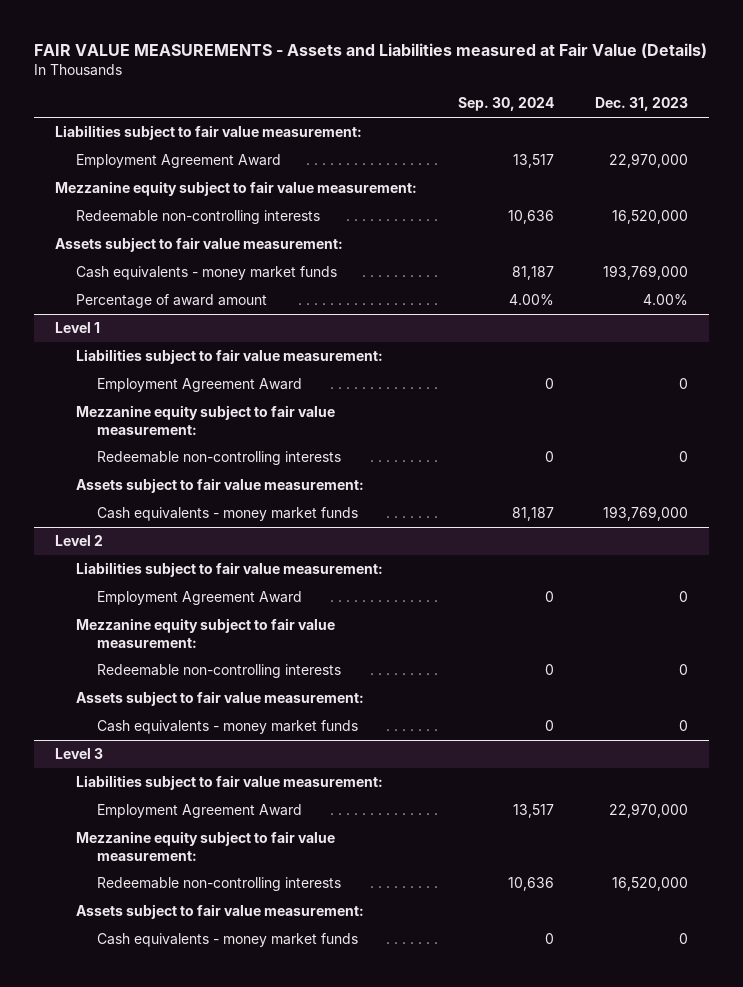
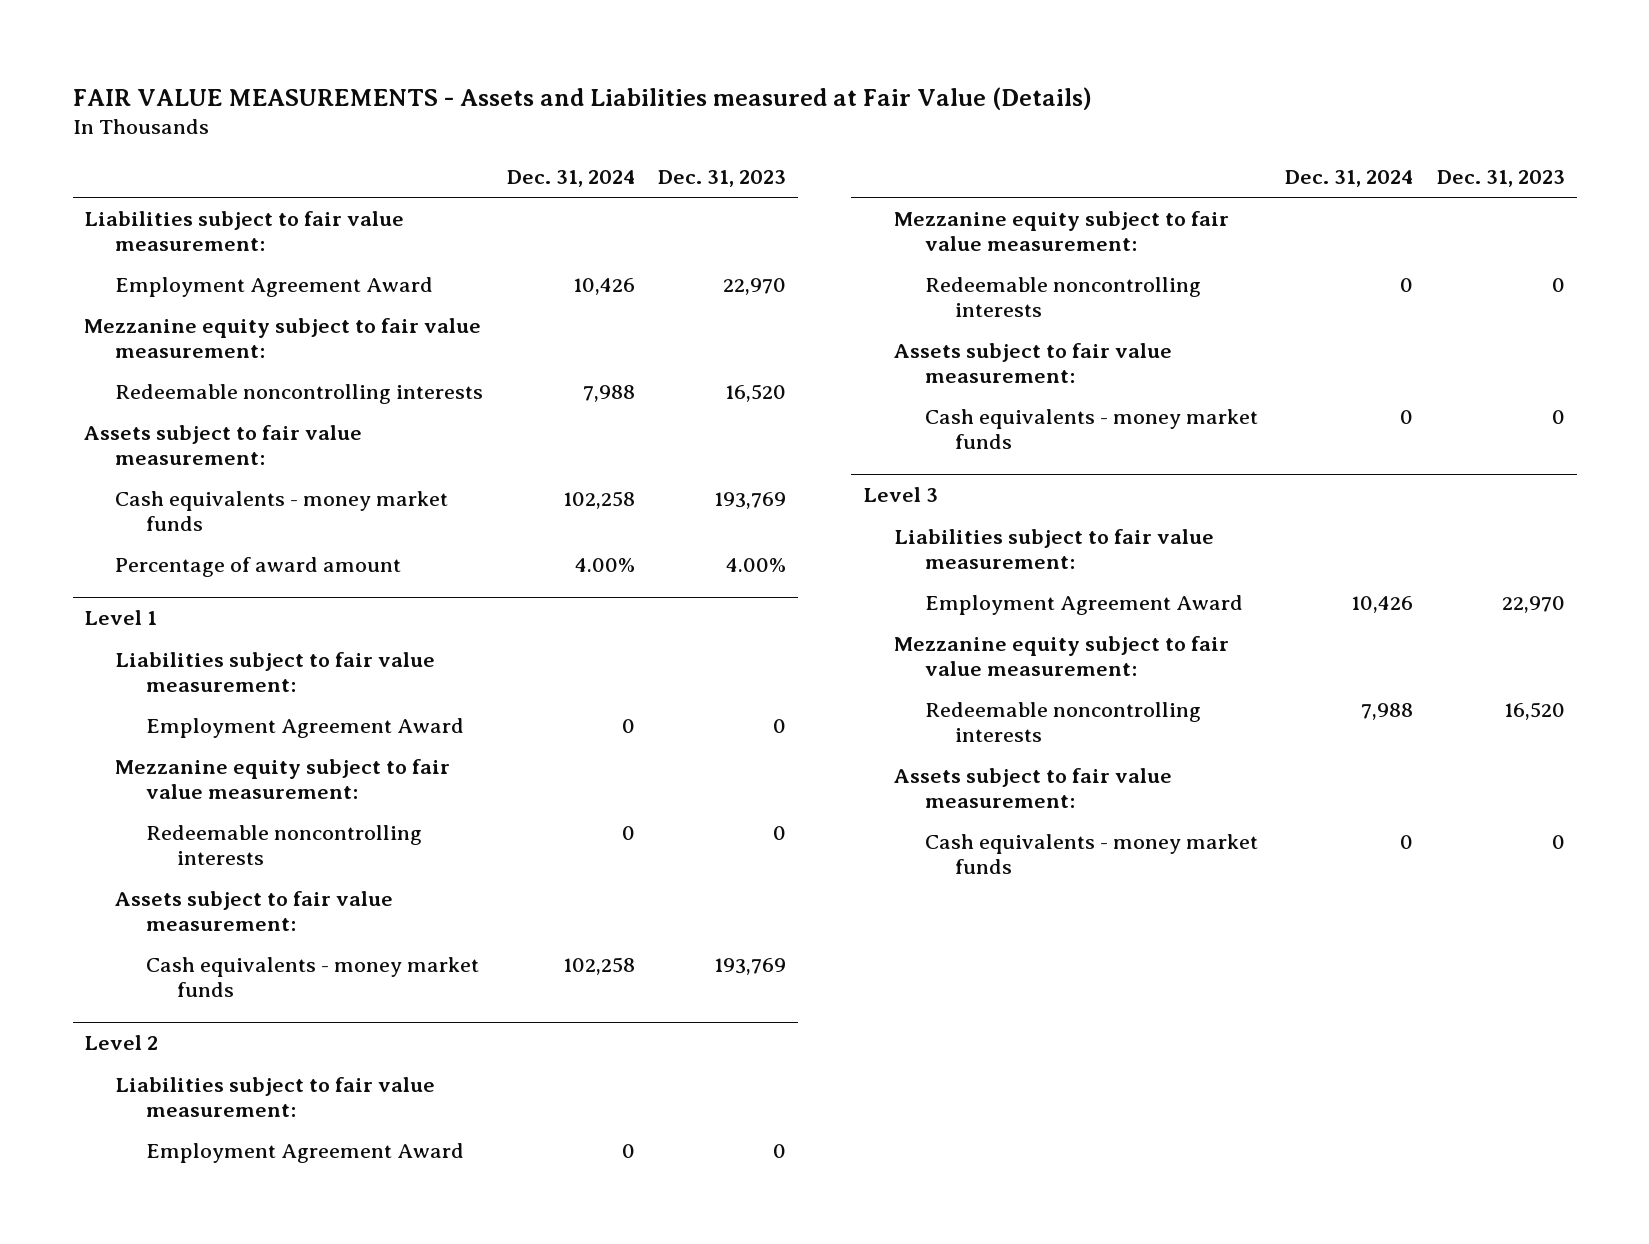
- | Sep. 30, 2024 | Dec. 31, 2023
+ | Dec. 31, 2024 | Dec. 31, 2023
- Employment Agreement Award | 13,517 | 22,970,000
+ Employment Agreement Award | 10,426 | 22,970
- Redeemable non-controlling interests | 10,636 | 16,520,000
+ Redeemable noncontrolling interests | 7,988 | 16,520
- Cash equivalents - money market funds | 81,187 | 193,769,000
+ Cash equivalents - money market funds | 102,258 | 193,769
@ Level 1
- Redeemable non-controlling interests | 0 | 0
+ Redeemable noncontrolling interests | 0 | 0
- Cash equivalents - money market funds | 81,187 | 193,769,000
+ Cash equivalents - money market funds | 102,258 | 193,769
@ Level 2
- Redeemable non-controlling interests | 0 | 0
+ Redeemable noncontrolling interests | 0 | 0
@ Level 3
- Employment Agreement Award | 13,517 | 22,970,000
+ Employment Agreement Award | 10,426 | 22,970
- Redeemable non-controlling interests | 10,636 | 16,520,000
+ Redeemable noncontrolling interests | 7,988 | 16,520

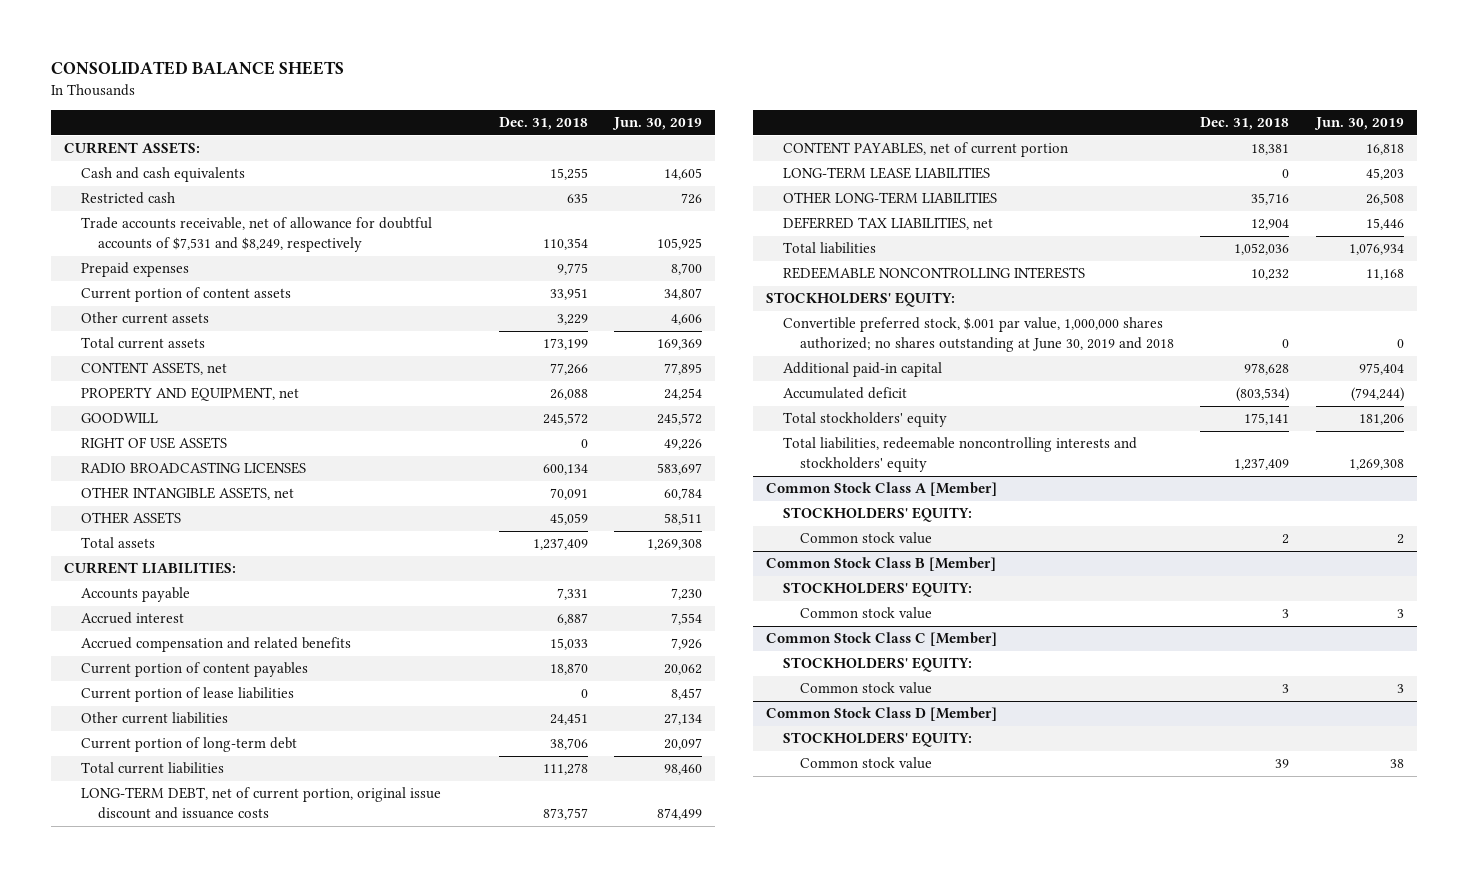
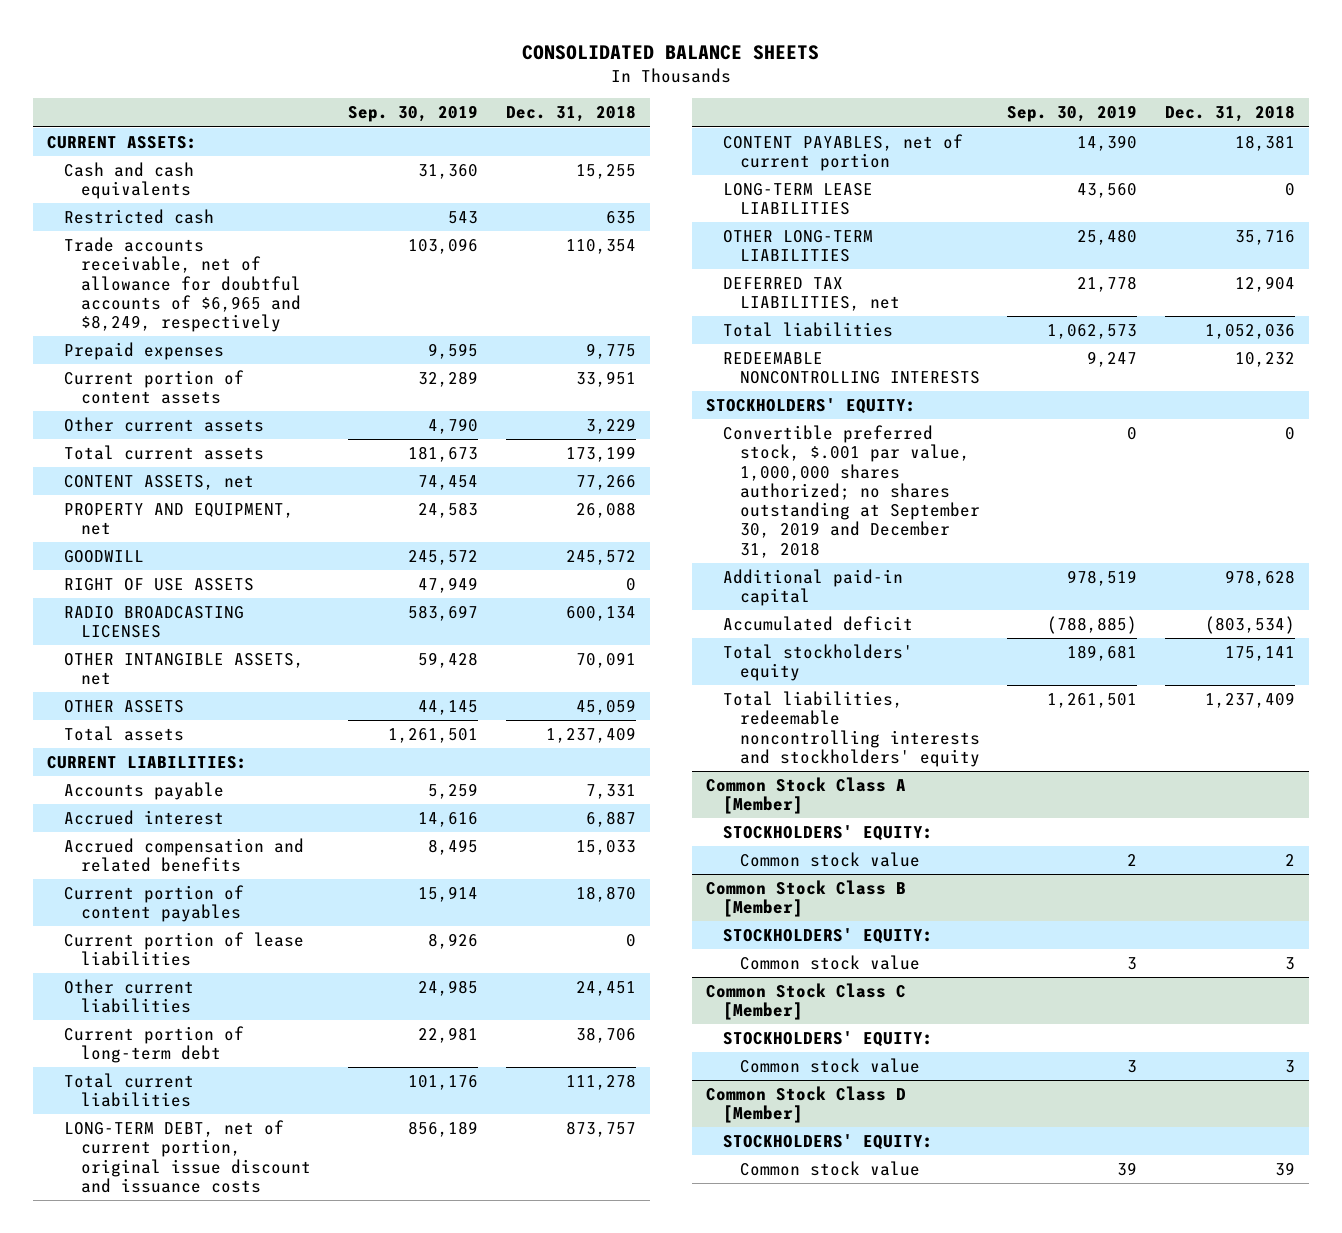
- | Dec. 31, 2018 | Jun. 30, 2019
+ | Sep. 30, 2019 | Dec. 31, 2018
- Trade accounts receivable, net of allowance for doubtful accounts of $7,531 and $8,249, respectively | 110,354 | 105,925
+ Trade accounts receivable, net of allowance for doubtful accounts of $6,965 and $8,249, respectively | 103,096 | 110,354
- Convertible preferred stock, $.001 par value, 1,000,000 shares authorized; no shares outstanding at June 30, 2019 and 2018 | 0 | 0
+ Convertible preferred stock, $.001 par value, 1,000,000 shares authorized; no shares outstanding at September 30, 2019 and December 31, 2018 | 0 | 0

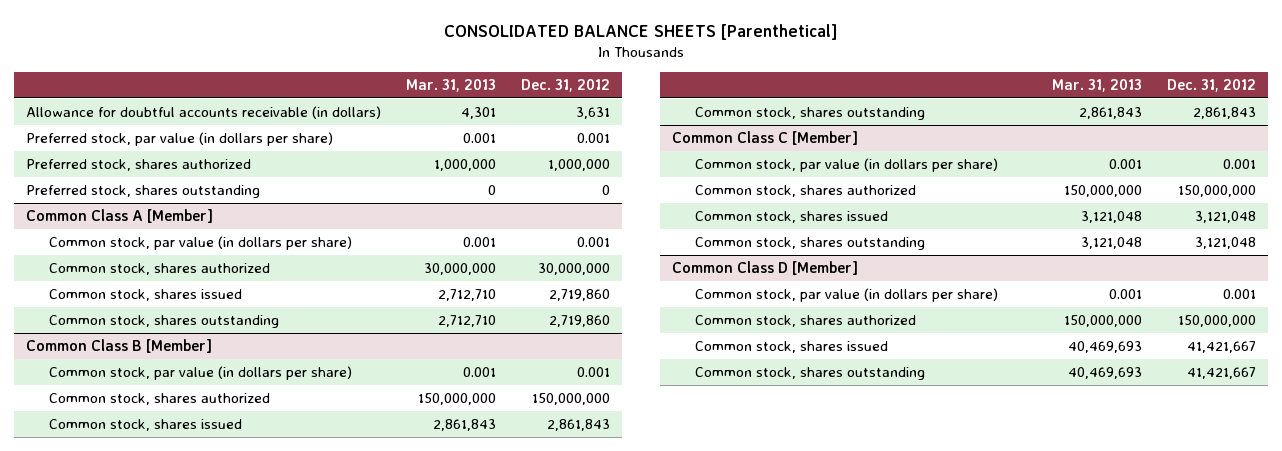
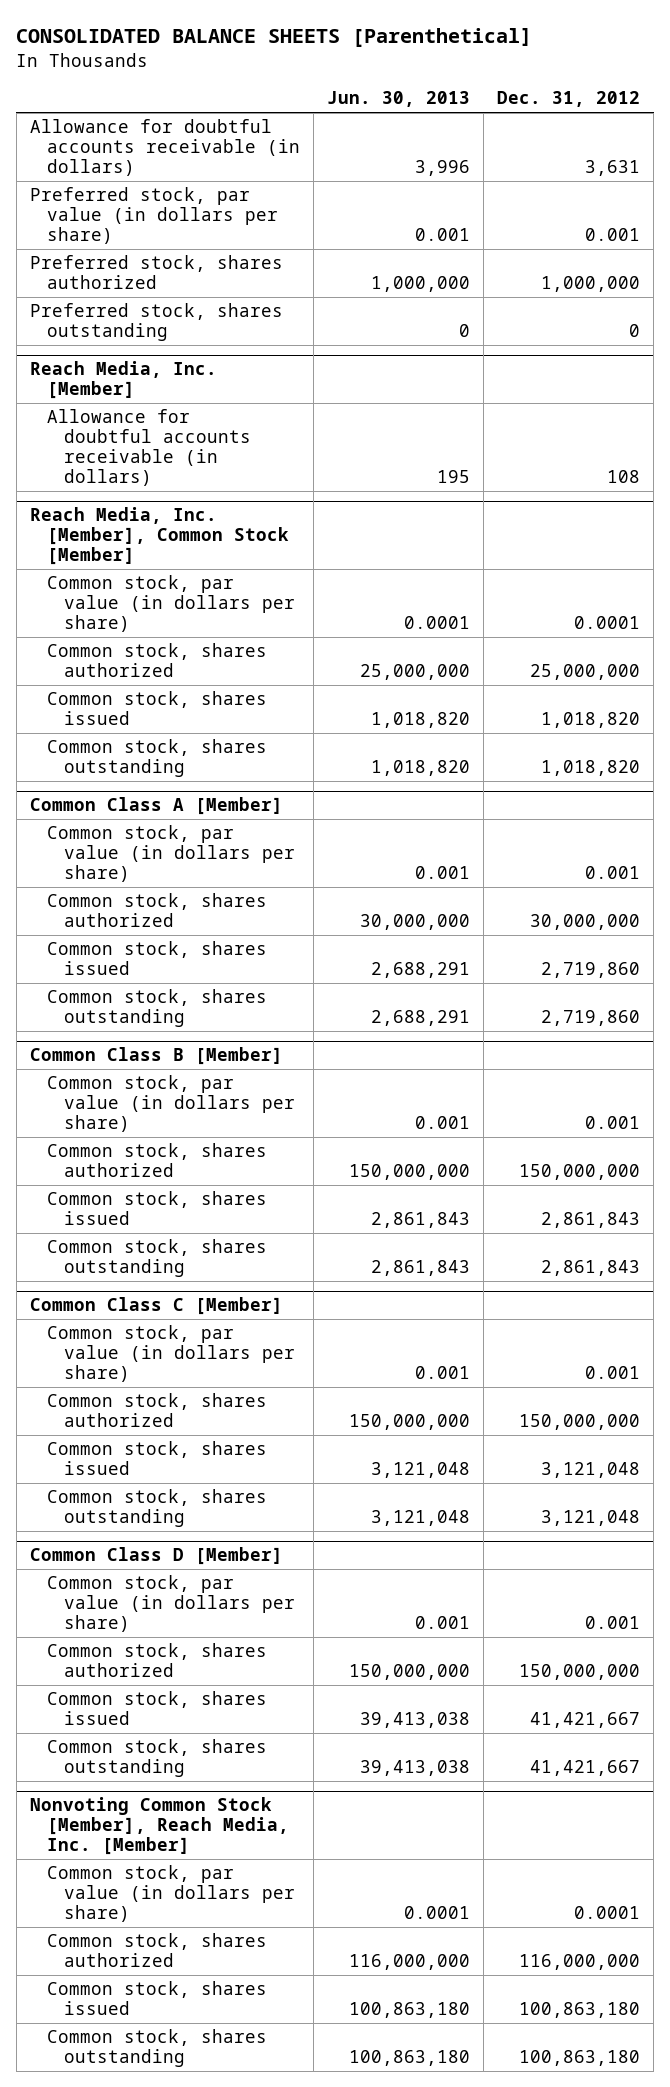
- | Mar. 31, 2013 | Dec. 31, 2012
+ | Jun. 30, 2013 | Dec. 31, 2012
+ Reach Media, Inc. [Member]
+ Allowance for doubtful accounts receivable (in dollars) | 195 | 108
+ Reach Media, Inc. [Member], Common Stock [Member]
+ Common stock, par value (in dollars per share) | 0.0001 | 0.0001
+ Common stock, shares authorized | 25,000,000 | 25,000,000
+ Common stock, shares issued | 1,018,820 | 1,018,820
+ Common stock, shares outstanding | 1,018,820 | 1,018,820
+ Nonvoting Common Stock [Member], Reach Media, Inc. [Member]
+ Common stock, par value (in dollars per share) | 0.0001 | 0.0001
+ Common stock, shares authorized | 116,000,000 | 116,000,000
+ Common stock, shares issued | 100,863,180 | 100,863,180
+ Common stock, shares outstanding | 100,863,180 | 100,863,180

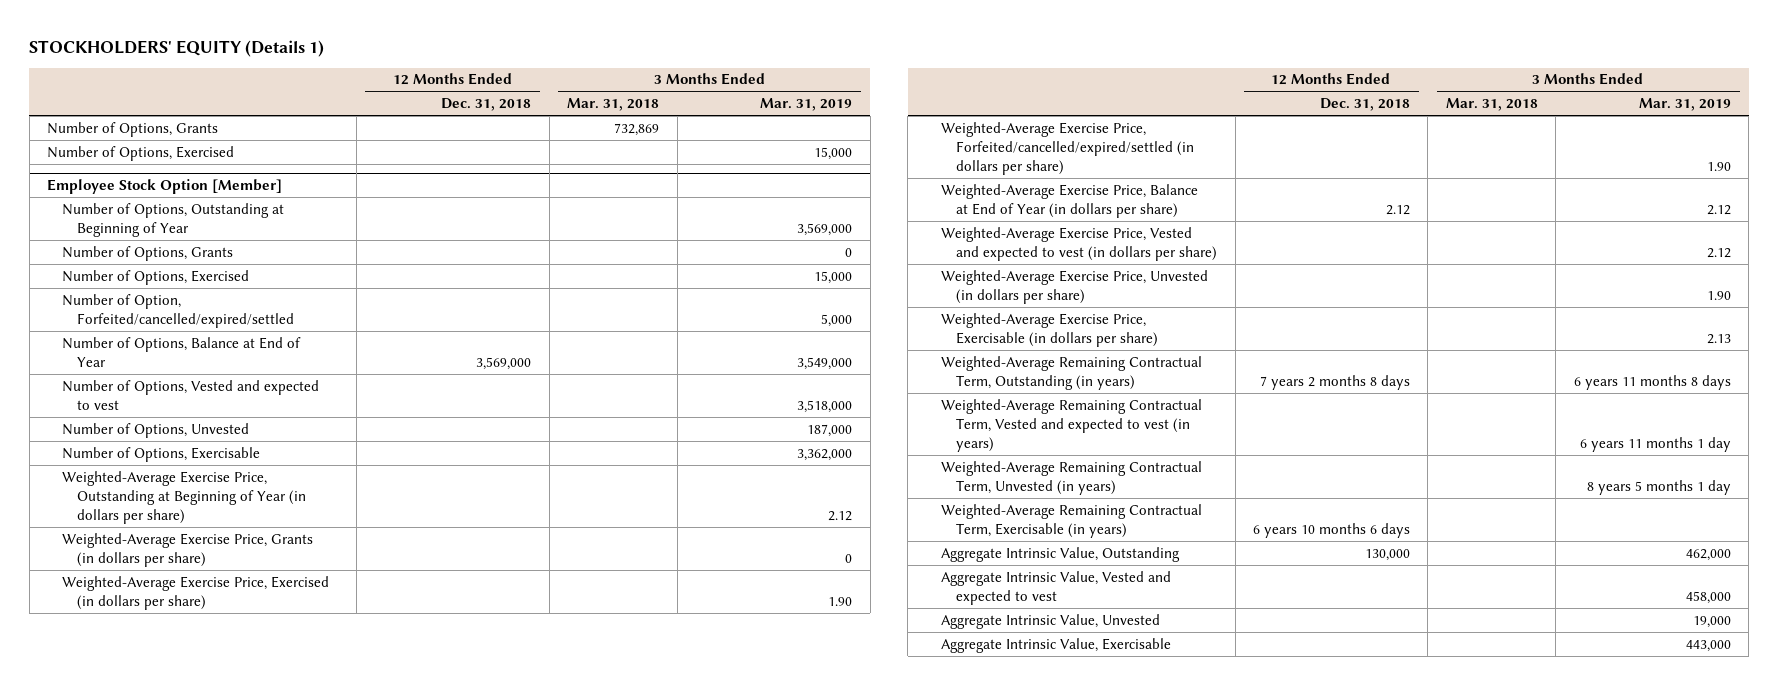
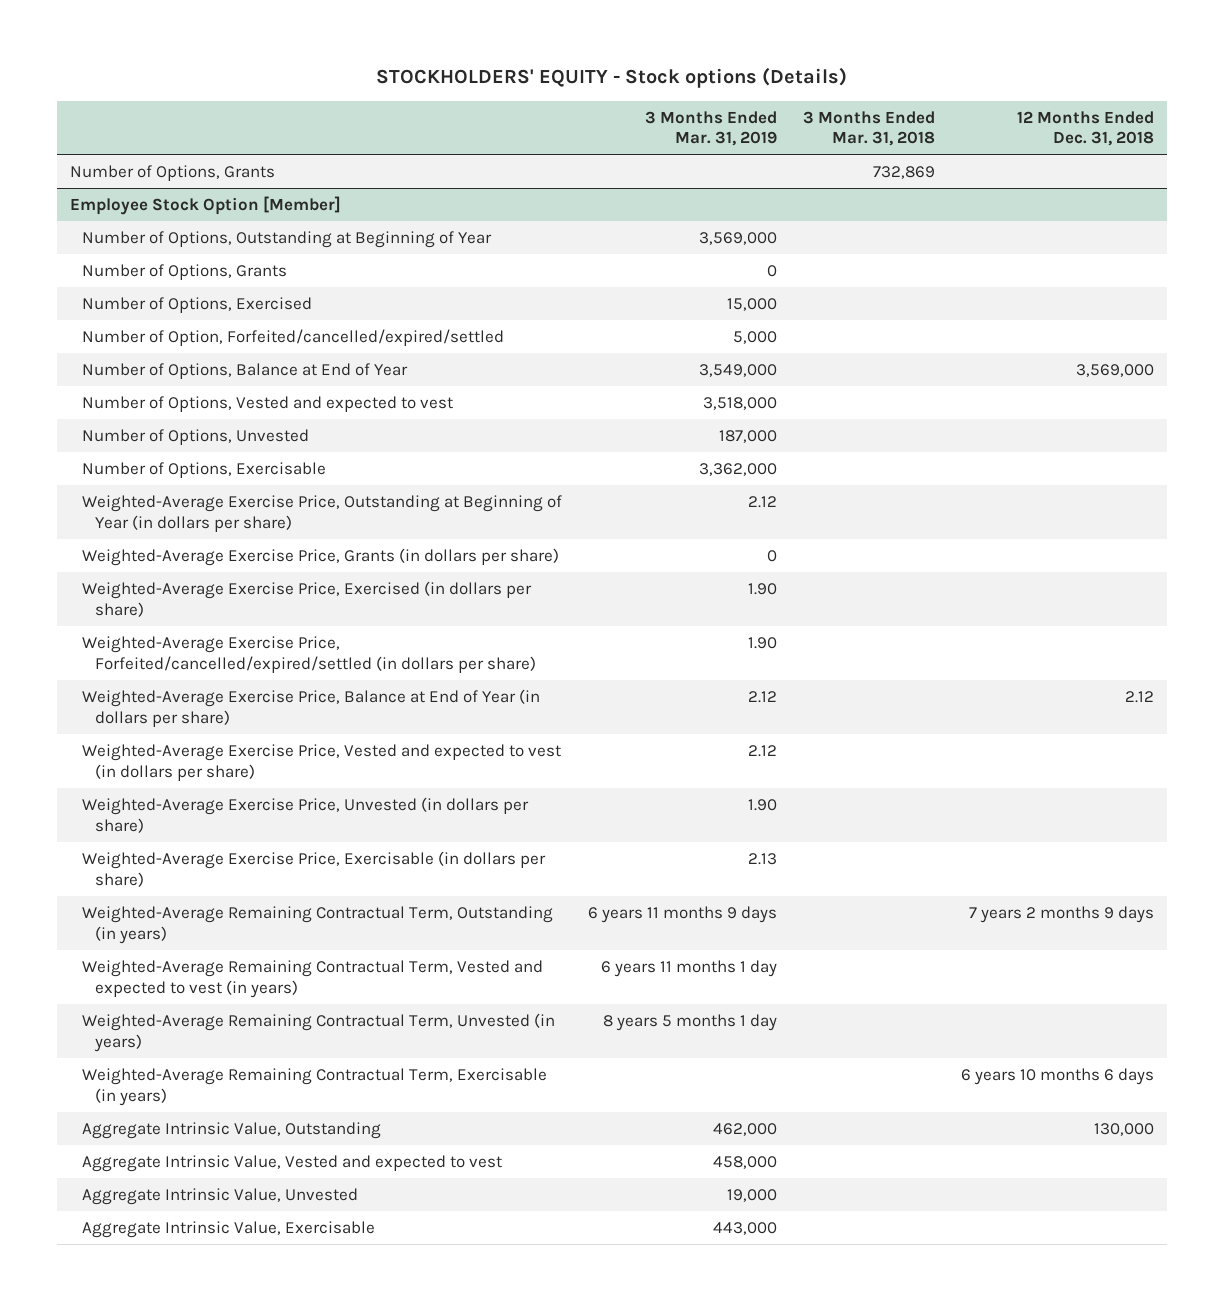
- STOCKHOLDERS' EQUITY (Details 1)
+ STOCKHOLDERS' EQUITY - Stock options (Details)
- | 12 Months Ended Dec. 31, 2018 | 3 Months Ended Mar. 31, 2018 | 3 Months Ended Mar. 31, 2019
+ | 3 Months Ended Mar. 31, 2019 | 3 Months Ended Mar. 31, 2018 | 12 Months Ended Dec. 31, 2018
- Number of Options, Exercised | | | 15,000
@ Employee Stock Option [Member]
- Weighted-Average Remaining Contractual Term, Outstanding (in years) | 7 years 2 months 8 days | | 6 years 11 months 8 days
+ Weighted-Average Remaining Contractual Term, Outstanding (in years) | 6 years 11 months 9 days | | 7 years 2 months 9 days

